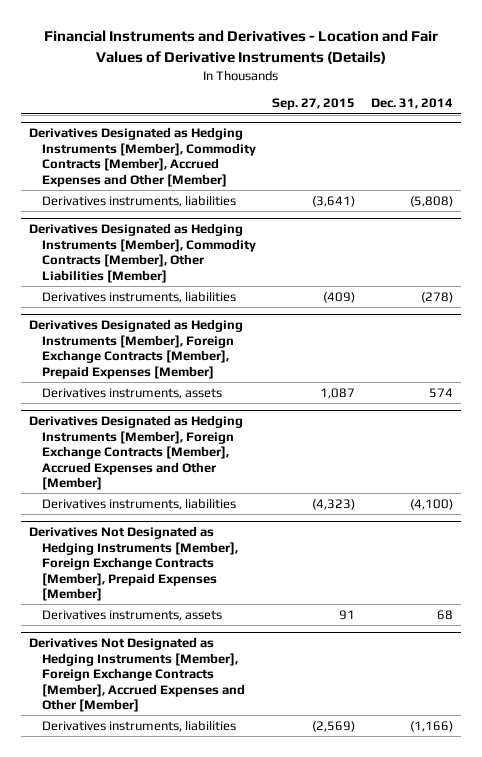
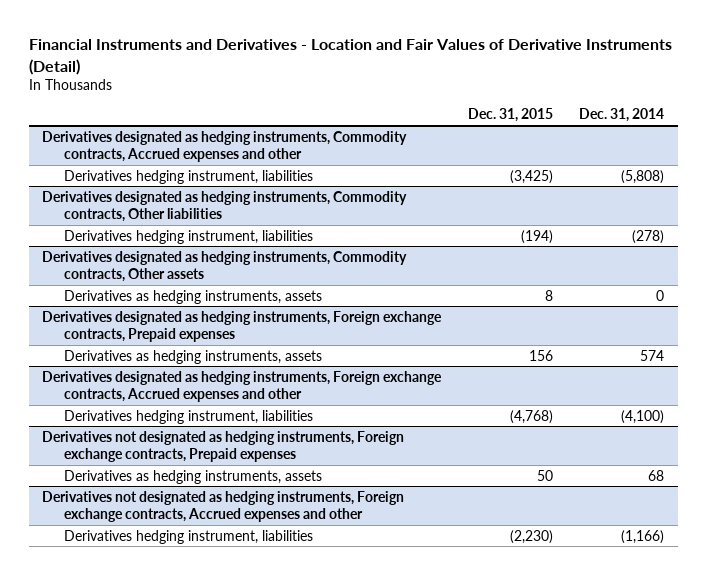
- Financial Instruments and Derivatives - Location and Fair Values of Derivative Instruments (Details)
+ Financial Instruments and Derivatives - Location and Fair Values of Derivative Instruments (Detail)
- | Sep. 27, 2015 | Dec. 31, 2014
+ | Dec. 31, 2015 | Dec. 31, 2014
- Derivatives Designated as Hedging Instruments [Member], Commodity Contracts [Member], Accrued Expenses and Other [Member]
- Derivatives instruments, liabilities | (3,641) | (5,808)
- Derivatives Designated as Hedging Instruments [Member], Commodity Contracts [Member], Other Liabilities [Member]
- Derivatives instruments, liabilities | (409) | (278)
- Derivatives Designated as Hedging Instruments [Member], Foreign Exchange Contracts [Member], Prepaid Expenses [Member]
- Derivatives instruments, assets | 1,087 | 574
- Derivatives Designated as Hedging Instruments [Member], Foreign Exchange Contracts [Member], Accrued Expenses and Other [Member]
- Derivatives instruments, liabilities | (4,323) | (4,100)
- Derivatives Not Designated as Hedging Instruments [Member], Foreign Exchange Contracts [Member], Prepaid Expenses [Member]
- Derivatives instruments, assets | 91 | 68
- Derivatives Not Designated as Hedging Instruments [Member], Foreign Exchange Contracts [Member], Accrued Expenses and Other [Member]
- Derivatives instruments, liabilities | (2,569) | (1,166)
+ Derivatives designated as hedging instruments, Commodity contracts, Accrued expenses and other
+ Derivatives hedging instrument, liabilities | (3,425) | (5,808)
+ Derivatives designated as hedging instruments, Commodity contracts, Other liabilities
+ Derivatives hedging instrument, liabilities | (194) | (278)
+ Derivatives designated as hedging instruments, Commodity contracts, Other assets
+ Derivatives as hedging instruments, assets | 8 | 0
+ Derivatives designated as hedging instruments, Foreign exchange contracts, Prepaid expenses
+ Derivatives as hedging instruments, assets | 156 | 574
+ Derivatives designated as hedging instruments, Foreign exchange contracts, Accrued expenses and other
+ Derivatives hedging instrument, liabilities | (4,768) | (4,100)
+ Derivatives not designated as hedging instruments, Foreign exchange contracts, Prepaid expenses
+ Derivatives as hedging instruments, assets | 50 | 68
+ Derivatives not designated as hedging instruments, Foreign exchange contracts, Accrued expenses and other
+ Derivatives hedging instrument, liabilities | (2,230) | (1,166)

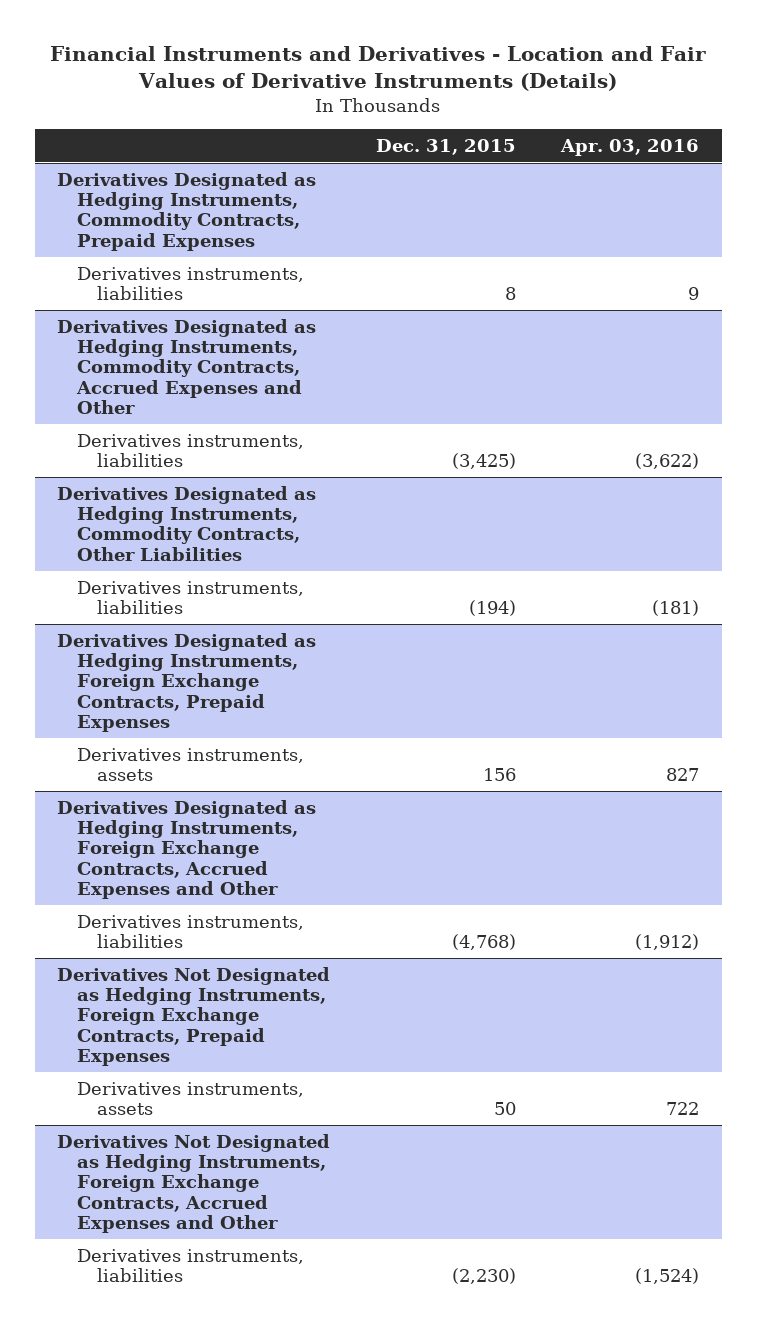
- Financial Instruments and Derivatives - Location and Fair Values of Derivative Instruments (Detail)
+ Financial Instruments and Derivatives - Location and Fair Values of Derivative Instruments (Details)
- | Dec. 31, 2015 | Dec. 31, 2014
+ | Dec. 31, 2015 | Apr. 03, 2016
- Derivatives designated as hedging instruments, Commodity contracts, Accrued expenses and other
- Derivatives hedging instrument, liabilities | (3,425) | (5,808)
- Derivatives designated as hedging instruments, Commodity contracts, Other liabilities
- Derivatives hedging instrument, liabilities | (194) | (278)
- Derivatives designated as hedging instruments, Commodity contracts, Other assets
- Derivatives as hedging instruments, assets | 8 | 0
- Derivatives designated as hedging instruments, Foreign exchange contracts, Prepaid expenses
- Derivatives as hedging instruments, assets | 156 | 574
- Derivatives designated as hedging instruments, Foreign exchange contracts, Accrued expenses and other
- Derivatives hedging instrument, liabilities | (4,768) | (4,100)
- Derivatives not designated as hedging instruments, Foreign exchange contracts, Prepaid expenses
- Derivatives as hedging instruments, assets | 50 | 68
- Derivatives not designated as hedging instruments, Foreign exchange contracts, Accrued expenses and other
- Derivatives hedging instrument, liabilities | (2,230) | (1,166)
+ Derivatives Designated as Hedging Instruments, Commodity Contracts, Prepaid Expenses
+ Derivatives instruments, liabilities | 8 | 9
+ Derivatives Designated as Hedging Instruments, Commodity Contracts, Accrued Expenses and Other
+ Derivatives instruments, liabilities | (3,425) | (3,622)
+ Derivatives Designated as Hedging Instruments, Commodity Contracts, Other Liabilities
+ Derivatives instruments, liabilities | (194) | (181)
+ Derivatives Designated as Hedging Instruments, Foreign Exchange Contracts, Prepaid Expenses
+ Derivatives instruments, assets | 156 | 827
+ Derivatives Designated as Hedging Instruments, Foreign Exchange Contracts, Accrued Expenses and Other
+ Derivatives instruments, liabilities | (4,768) | (1,912)
+ Derivatives Not Designated as Hedging Instruments, Foreign Exchange Contracts, Prepaid Expenses
+ Derivatives instruments, assets | 50 | 722
+ Derivatives Not Designated as Hedging Instruments, Foreign Exchange Contracts, Accrued Expenses and Other
+ Derivatives instruments, liabilities | (2,230) | (1,524)

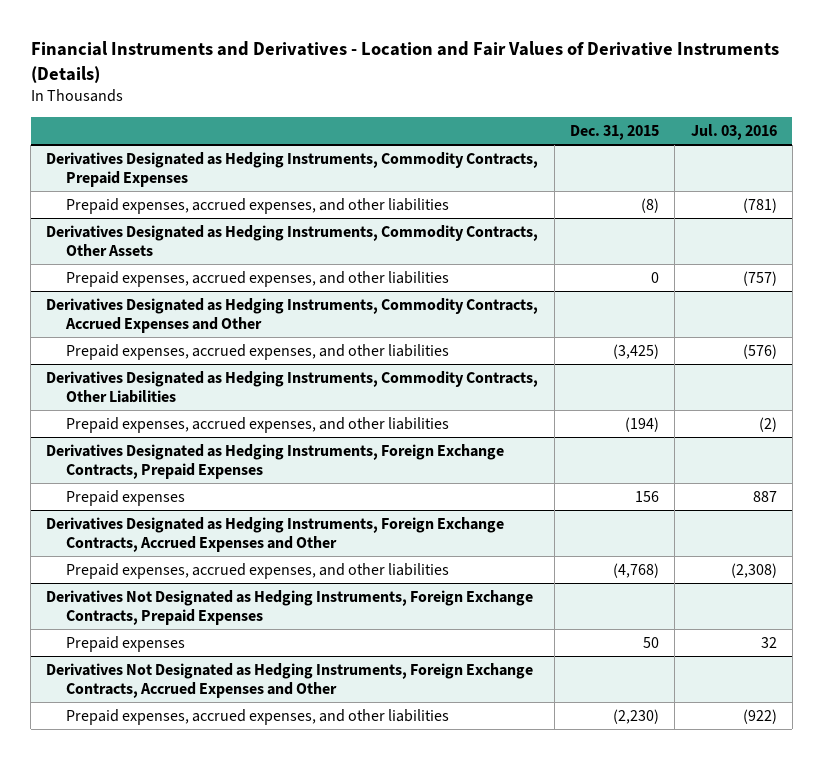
- | Dec. 31, 2015 | Apr. 03, 2016
+ | Dec. 31, 2015 | Jul. 03, 2016
@ Derivatives Designated as Hedging Instruments, Commodity Contracts, Prepaid Expenses
- Derivatives instruments, liabilities | 8 | 9
+ Prepaid expenses, accrued expenses, and other liabilities | (8) | (781)
+ Derivatives Designated as Hedging Instruments, Commodity Contracts, Other Assets
+ Prepaid expenses, accrued expenses, and other liabilities | 0 | (757)
@ Derivatives Designated as Hedging Instruments, Commodity Contracts, Accrued Expenses and Other
- Derivatives instruments, liabilities | (3,425) | (3,622)
+ Prepaid expenses, accrued expenses, and other liabilities | (3,425) | (576)
@ Derivatives Designated as Hedging Instruments, Commodity Contracts, Other Liabilities
- Derivatives instruments, liabilities | (194) | (181)
+ Prepaid expenses, accrued expenses, and other liabilities | (194) | (2)
@ Derivatives Designated as Hedging Instruments, Foreign Exchange Contracts, Prepaid Expenses
- Derivatives instruments, assets | 156 | 827
+ Prepaid expenses | 156 | 887
@ Derivatives Designated as Hedging Instruments, Foreign Exchange Contracts, Accrued Expenses and Other
- Derivatives instruments, liabilities | (4,768) | (1,912)
+ Prepaid expenses, accrued expenses, and other liabilities | (4,768) | (2,308)
@ Derivatives Not Designated as Hedging Instruments, Foreign Exchange Contracts, Prepaid Expenses
- Derivatives instruments, assets | 50 | 722
+ Prepaid expenses | 50 | 32
@ Derivatives Not Designated as Hedging Instruments, Foreign Exchange Contracts, Accrued Expenses and Other
- Derivatives instruments, liabilities | (2,230) | (1,524)
+ Prepaid expenses, accrued expenses, and other liabilities | (2,230) | (922)

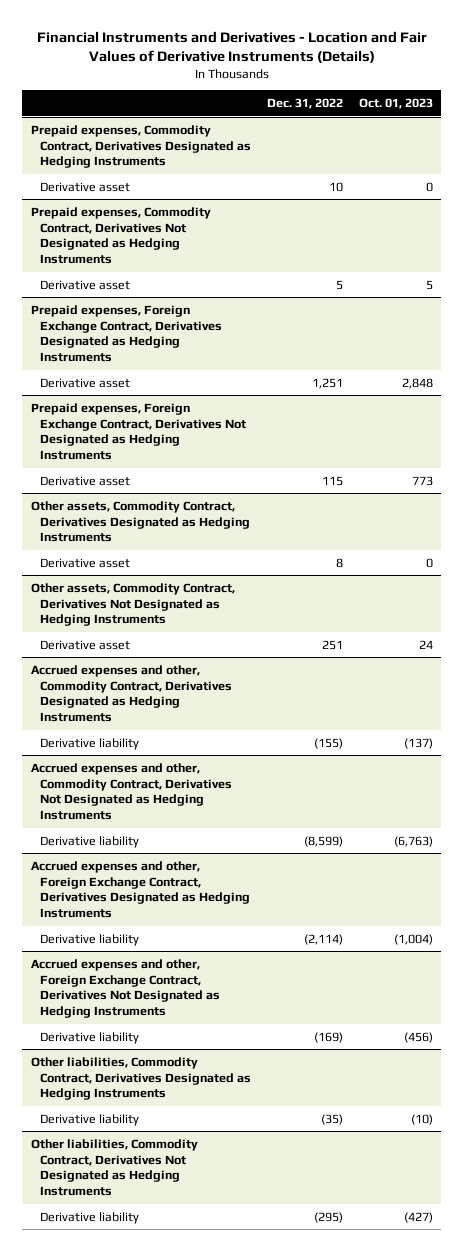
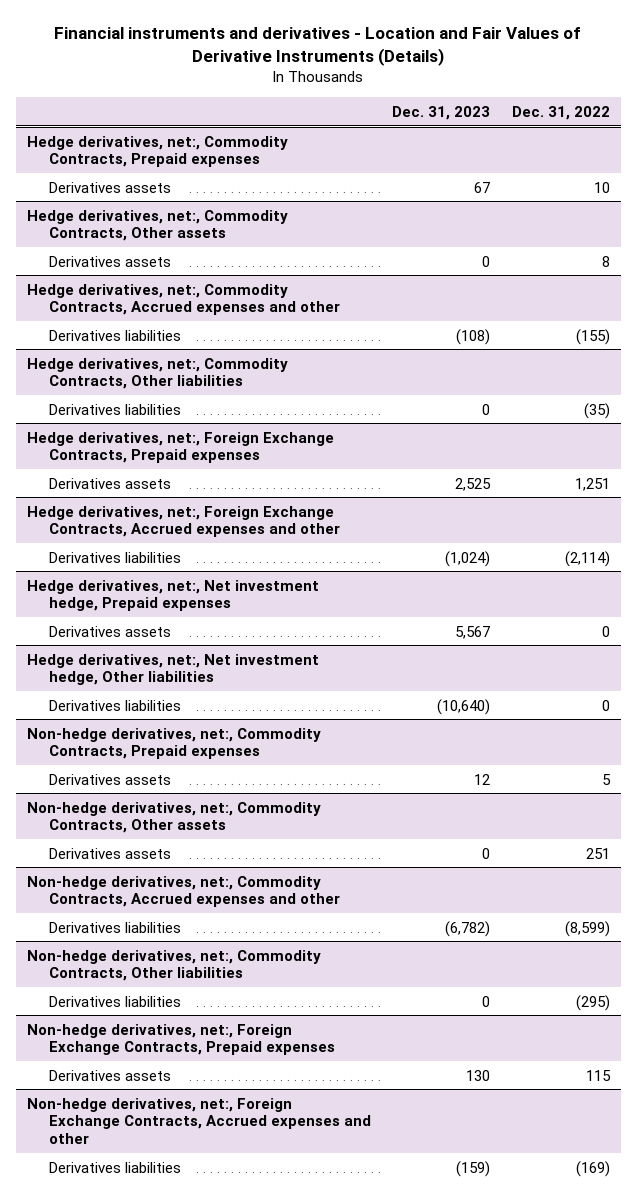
- Financial Instruments and Derivatives - Location and Fair Values of Derivative Instruments (Details)
+ Financial instruments and derivatives - Location and Fair Values of Derivative Instruments (Details)
- | Dec. 31, 2022 | Oct. 01, 2023
+ | Dec. 31, 2023 | Dec. 31, 2022
- Prepaid expenses, Commodity Contract, Derivatives Designated as Hedging Instruments
- Derivative asset | 10 | 0
- Prepaid expenses, Commodity Contract, Derivatives Not Designated as Hedging Instruments
- Derivative asset | 5 | 5
- Prepaid expenses, Foreign Exchange Contract, Derivatives Designated as Hedging Instruments
- Derivative asset | 1,251 | 2,848
- Prepaid expenses, Foreign Exchange Contract, Derivatives Not Designated as Hedging Instruments
- Derivative asset | 115 | 773
- Other assets, Commodity Contract, Derivatives Designated as Hedging Instruments
- Derivative asset | 8 | 0
- Other assets, Commodity Contract, Derivatives Not Designated as Hedging Instruments
- Derivative asset | 251 | 24
- Accrued expenses and other, Commodity Contract, Derivatives Designated as Hedging Instruments
- Derivative liability | (155) | (137)
- Accrued expenses and other, Commodity Contract, Derivatives Not Designated as Hedging Instruments
- Derivative liability | (8,599) | (6,763)
- Accrued expenses and other, Foreign Exchange Contract, Derivatives Designated as Hedging Instruments
- Derivative liability | (2,114) | (1,004)
- Accrued expenses and other, Foreign Exchange Contract, Derivatives Not Designated as Hedging Instruments
- Derivative liability | (169) | (456)
- Other liabilities, Commodity Contract, Derivatives Designated as Hedging Instruments
- Derivative liability | (35) | (10)
- Other liabilities, Commodity Contract, Derivatives Not Designated as Hedging Instruments
- Derivative liability | (295) | (427)
+ Hedge derivatives, net:, Commodity Contracts, Prepaid expenses
+ Derivatives assets | 67 | 10
+ Hedge derivatives, net:, Commodity Contracts, Other assets
+ Derivatives assets | 0 | 8
+ Hedge derivatives, net:, Commodity Contracts, Accrued expenses and other
+ Derivatives liabilities | (108) | (155)
+ Hedge derivatives, net:, Commodity Contracts, Other liabilities
+ Derivatives liabilities | 0 | (35)
+ Hedge derivatives, net:, Foreign Exchange Contracts, Prepaid expenses
+ Derivatives assets | 2,525 | 1,251
+ Hedge derivatives, net:, Foreign Exchange Contracts, Accrued expenses and other
+ Derivatives liabilities | (1,024) | (2,114)
+ Hedge derivatives, net:, Net investment hedge, Prepaid expenses
+ Derivatives assets | 5,567 | 0
+ Hedge derivatives, net:, Net investment hedge, Other liabilities
+ Derivatives liabilities | (10,640) | 0
+ Non-hedge derivatives, net:, Commodity Contracts, Prepaid expenses
+ Derivatives assets | 12 | 5
+ Non-hedge derivatives, net:, Commodity Contracts, Other assets
+ Derivatives assets | 0 | 251
+ Non-hedge derivatives, net:, Commodity Contracts, Accrued expenses and other
+ Derivatives liabilities | (6,782) | (8,599)
+ Non-hedge derivatives, net:, Commodity Contracts, Other liabilities
+ Derivatives liabilities | 0 | (295)
+ Non-hedge derivatives, net:, Foreign Exchange Contracts, Prepaid expenses
+ Derivatives assets | 130 | 115
+ Non-hedge derivatives, net:, Foreign Exchange Contracts, Accrued expenses and other
+ Derivatives liabilities | (159) | (169)

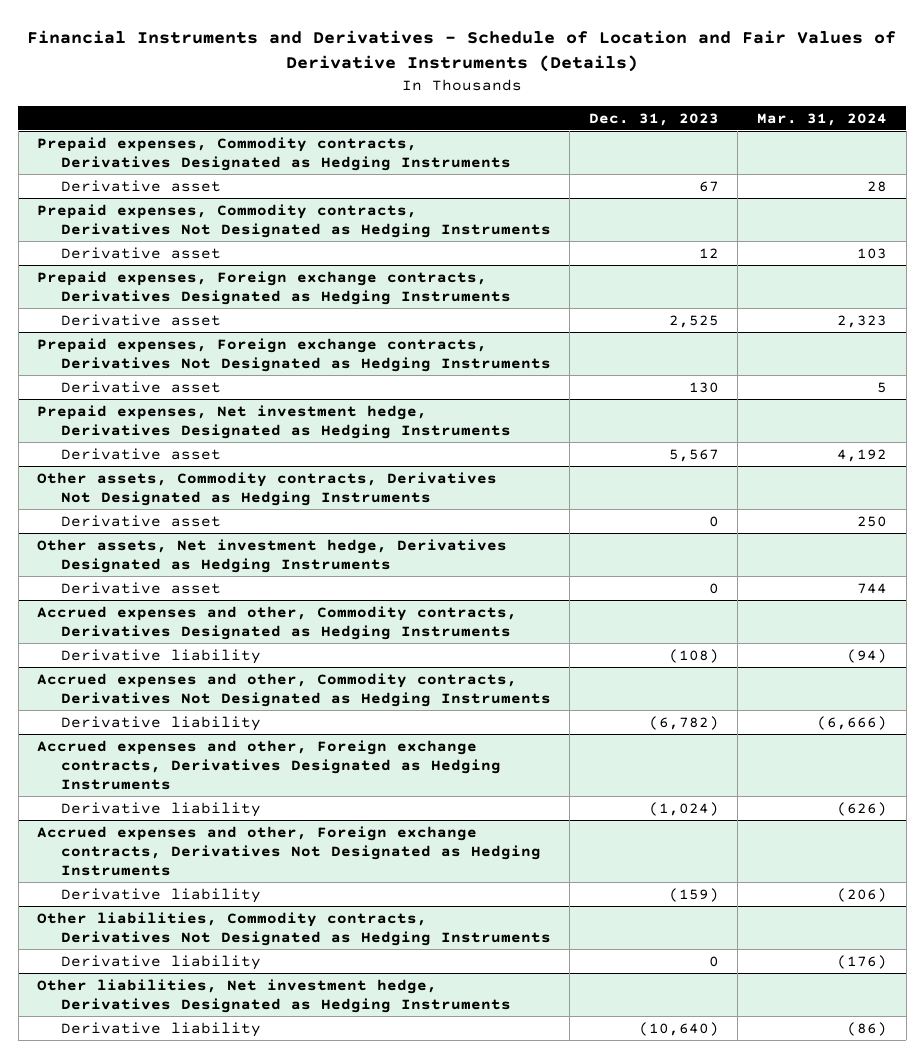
- Financial instruments and derivatives - Location and Fair Values of Derivative Instruments (Details)
+ Financial Instruments and Derivatives - Schedule of Location and Fair Values of Derivative Instruments (Details)
- | Dec. 31, 2023 | Dec. 31, 2022
+ | Dec. 31, 2023 | Mar. 31, 2024
- Hedge derivatives, net:, Commodity Contracts, Prepaid expenses
- Derivatives assets | 67 | 10
- Hedge derivatives, net:, Commodity Contracts, Other assets
- Derivatives assets | 0 | 8
- Hedge derivatives, net:, Commodity Contracts, Accrued expenses and other
- Derivatives liabilities | (108) | (155)
- Hedge derivatives, net:, Commodity Contracts, Other liabilities
- Derivatives liabilities | 0 | (35)
- Hedge derivatives, net:, Foreign Exchange Contracts, Prepaid expenses
- Derivatives assets | 2,525 | 1,251
- Hedge derivatives, net:, Foreign Exchange Contracts, Accrued expenses and other
- Derivatives liabilities | (1,024) | (2,114)
- Hedge derivatives, net:, Net investment hedge, Prepaid expenses
- Derivatives assets | 5,567 | 0
- Hedge derivatives, net:, Net investment hedge, Other liabilities
- Derivatives liabilities | (10,640) | 0
- Non-hedge derivatives, net:, Commodity Contracts, Prepaid expenses
- Derivatives assets | 12 | 5
- Non-hedge derivatives, net:, Commodity Contracts, Other assets
- Derivatives assets | 0 | 251
- Non-hedge derivatives, net:, Commodity Contracts, Accrued expenses and other
- Derivatives liabilities | (6,782) | (8,599)
- Non-hedge derivatives, net:, Commodity Contracts, Other liabilities
- Derivatives liabilities | 0 | (295)
- Non-hedge derivatives, net:, Foreign Exchange Contracts, Prepaid expenses
- Derivatives assets | 130 | 115
- Non-hedge derivatives, net:, Foreign Exchange Contracts, Accrued expenses and other
- Derivatives liabilities | (159) | (169)
+ Prepaid expenses, Commodity contracts, Derivatives Designated as Hedging Instruments
+ Derivative asset | 67 | 28
+ Prepaid expenses, Commodity contracts, Derivatives Not Designated as Hedging Instruments
+ Derivative asset | 12 | 103
+ Prepaid expenses, Foreign exchange contracts, Derivatives Designated as Hedging Instruments
+ Derivative asset | 2,525 | 2,323
+ Prepaid expenses, Foreign exchange contracts, Derivatives Not Designated as Hedging Instruments
+ Derivative asset | 130 | 5
+ Prepaid expenses, Net investment hedge, Derivatives Designated as Hedging Instruments
+ Derivative asset | 5,567 | 4,192
+ Other assets, Commodity contracts, Derivatives Not Designated as Hedging Instruments
+ Derivative asset | 0 | 250
+ Other assets, Net investment hedge, Derivatives Designated as Hedging Instruments
+ Derivative asset | 0 | 744
+ Accrued expenses and other, Commodity contracts, Derivatives Designated as Hedging Instruments
+ Derivative liability | (108) | (94)
+ Accrued expenses and other, Commodity contracts, Derivatives Not Designated as Hedging Instruments
+ Derivative liability | (6,782) | (6,666)
+ Accrued expenses and other, Foreign exchange contracts, Derivatives Designated as Hedging Instruments
+ Derivative liability | (1,024) | (626)
+ Accrued expenses and other, Foreign exchange contracts, Derivatives Not Designated as Hedging Instruments
+ Derivative liability | (159) | (206)
+ Other liabilities, Commodity contracts, Derivatives Not Designated as Hedging Instruments
+ Derivative liability | 0 | (176)
+ Other liabilities, Net investment hedge, Derivatives Designated as Hedging Instruments
+ Derivative liability | (10,640) | (86)

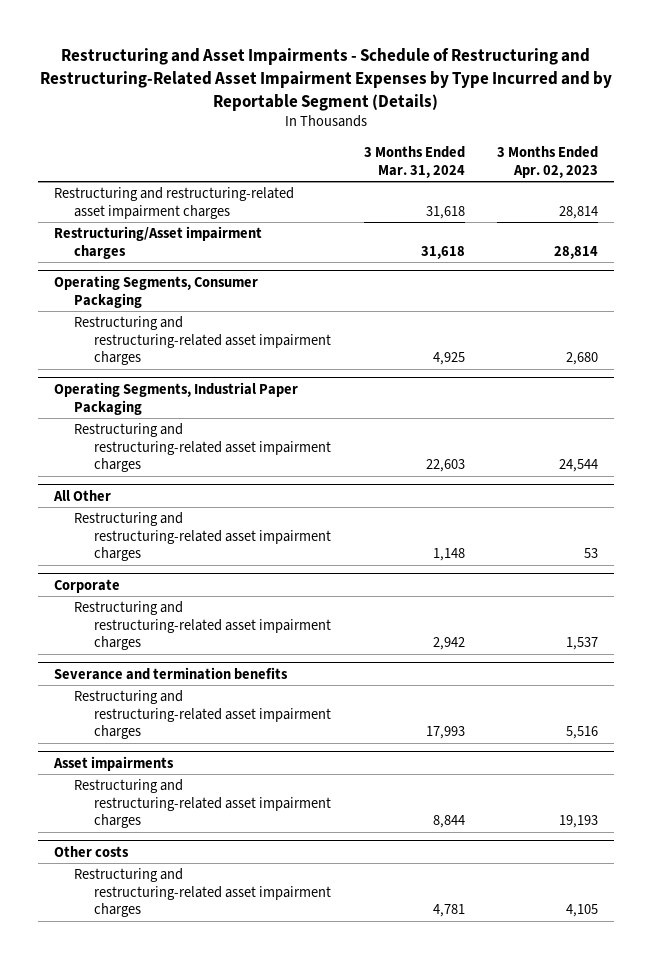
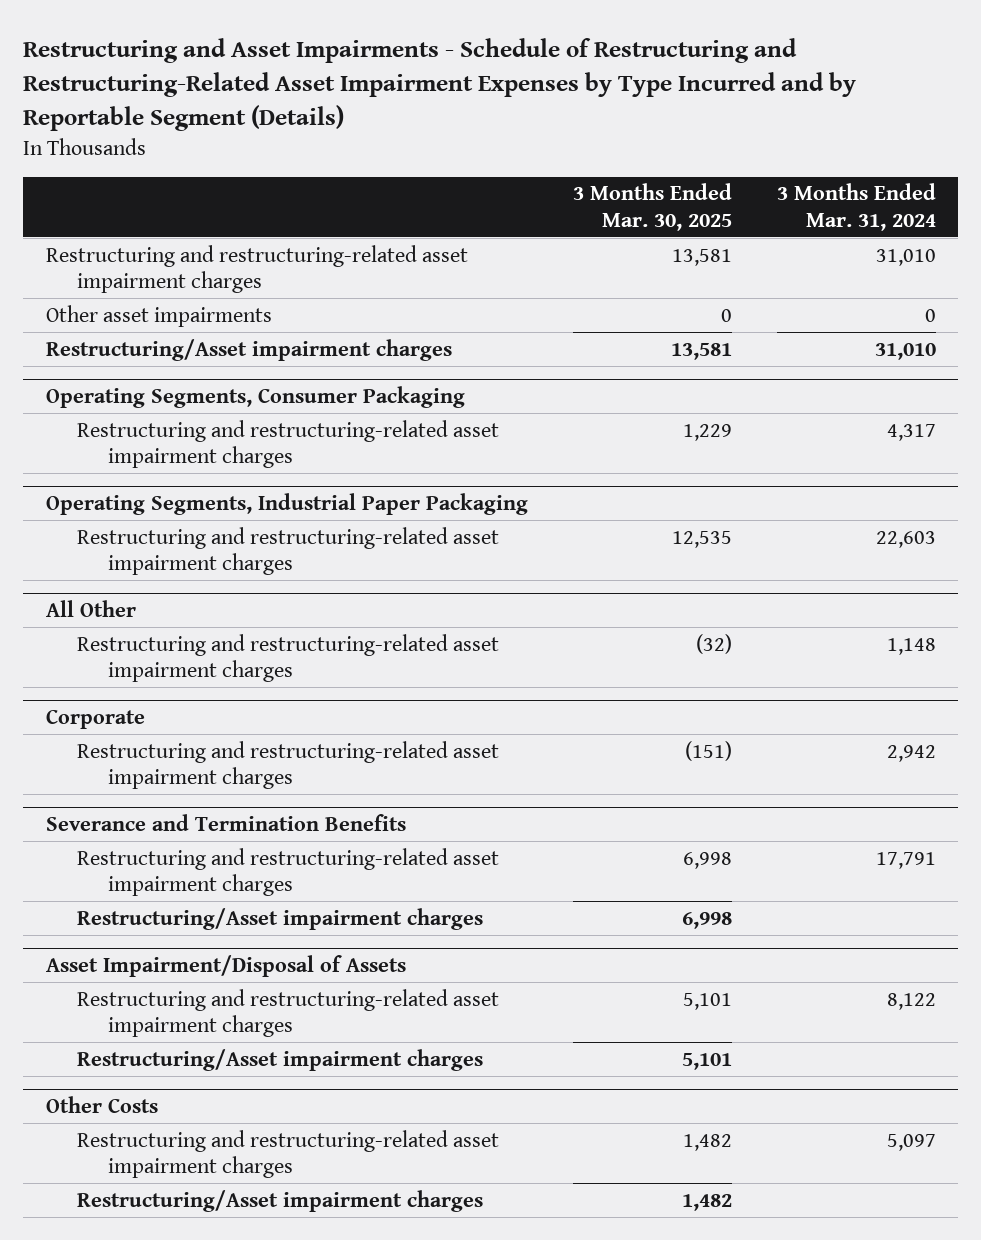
- | 3 Months Ended Mar. 31, 2024 | 3 Months Ended Apr. 02, 2023
+ | 3 Months Ended Mar. 30, 2025 | 3 Months Ended Mar. 31, 2024
- Restructuring and restructuring-related asset impairment charges | 31,618 | 28,814
- Restructuring/Asset impairment charges | 31,618 | 28,814
+ Restructuring and restructuring-related asset impairment charges | 13,581 | 31,010
+ Other asset impairments | 0 | 0
+ Restructuring/Asset impairment charges | 13,581 | 31,010
@ Operating Segments, Consumer Packaging
- Restructuring and restructuring-related asset impairment charges | 4,925 | 2,680
+ Restructuring and restructuring-related asset impairment charges | 1,229 | 4,317
- Severance and termination benefits
- Restructuring and restructuring-related asset impairment charges | 17,993 | 5,516
- Asset impairments
- Restructuring and restructuring-related asset impairment charges | 8,844 | 19,193
- Other costs
- Restructuring and restructuring-related asset impairment charges | 4,781 | 4,105
+ Severance and Termination Benefits
+ Restructuring and restructuring-related asset impairment charges | 6,998 | 17,791
+ Restructuring/Asset impairment charges | 6,998 |
+ Asset Impairment/Disposal of Assets
+ Restructuring and restructuring-related asset impairment charges | 5,101 | 8,122
+ Restructuring/Asset impairment charges | 5,101 |
+ Other Costs
+ Restructuring and restructuring-related asset impairment charges | 1,482 | 5,097
+ Restructuring/Asset impairment charges | 1,482 |

